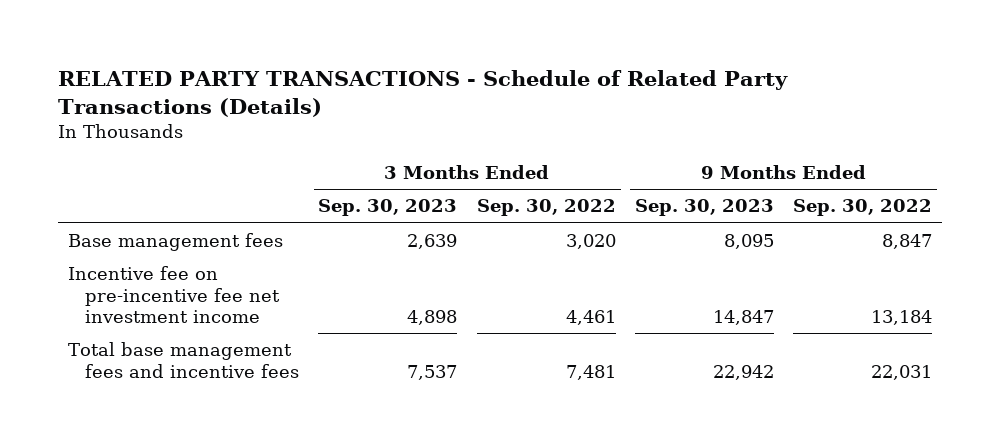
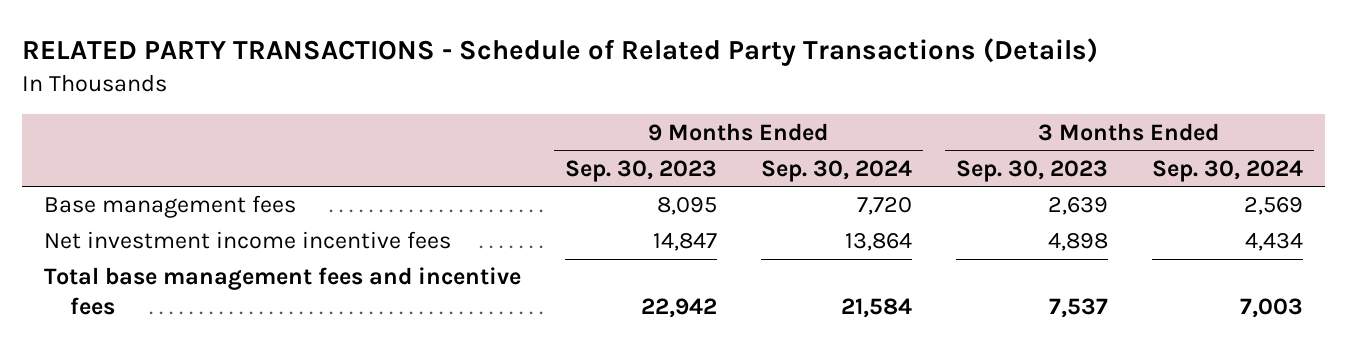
- | 3 Months Ended Sep. 30, 2023 | 3 Months Ended Sep. 30, 2022 | 9 Months Ended Sep. 30, 2023 | 9 Months Ended Sep. 30, 2022
+ | 9 Months Ended Sep. 30, 2023 | 9 Months Ended Sep. 30, 2024 | 3 Months Ended Sep. 30, 2023 | 3 Months Ended Sep. 30, 2024
- Incentive fee on pre-incentive fee net investment income | 4,898 | 4,461 | 14,847 | 13,184
+ Net investment income incentive fees | 14,847 | 13,864 | 4,898 | 4,434

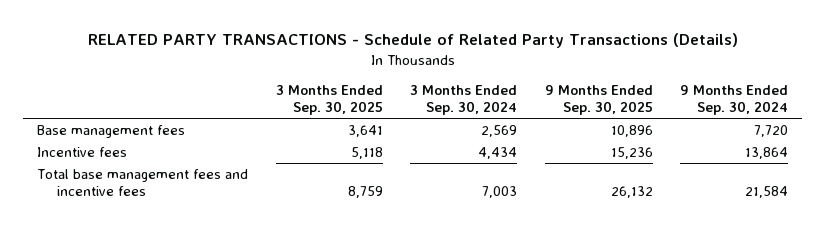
- | 9 Months Ended Sep. 30, 2023 | 9 Months Ended Sep. 30, 2024 | 3 Months Ended Sep. 30, 2023 | 3 Months Ended Sep. 30, 2024
+ | 3 Months Ended Sep. 30, 2025 | 3 Months Ended Sep. 30, 2024 | 9 Months Ended Sep. 30, 2025 | 9 Months Ended Sep. 30, 2024
- Net investment income incentive fees | 14,847 | 13,864 | 4,898 | 4,434
+ Incentive fees | 5,118 | 4,434 | 15,236 | 13,864

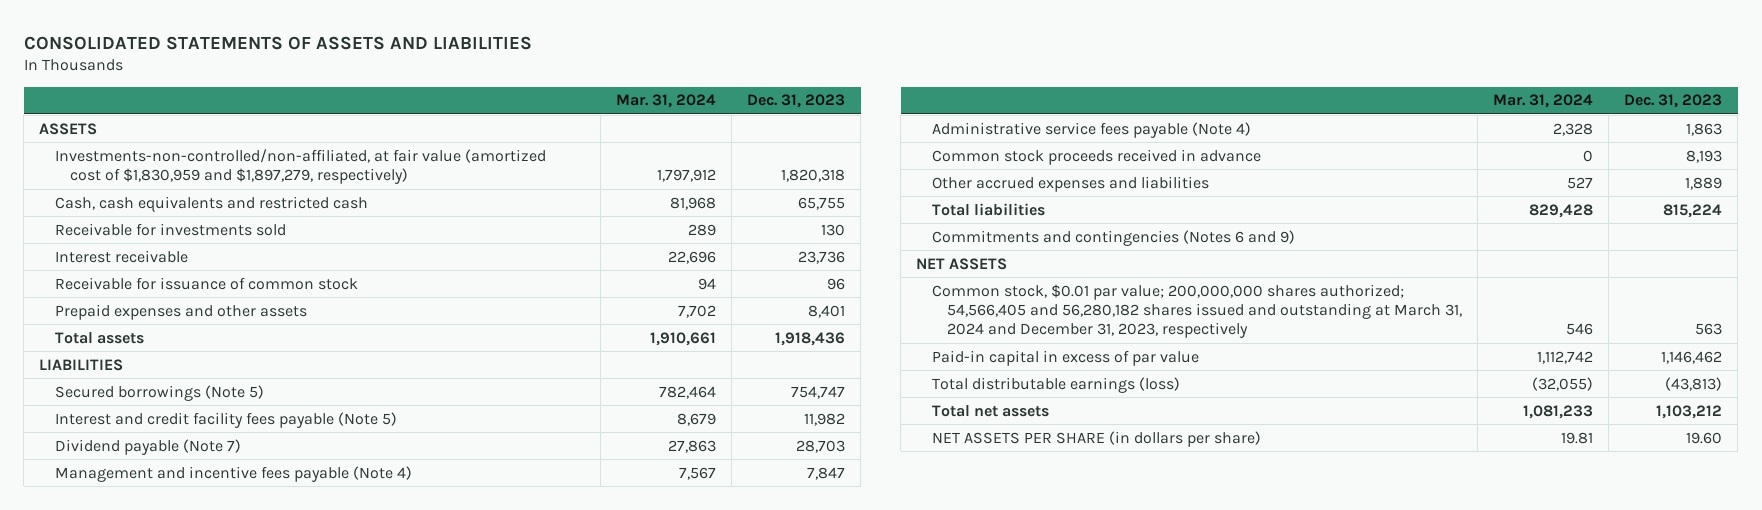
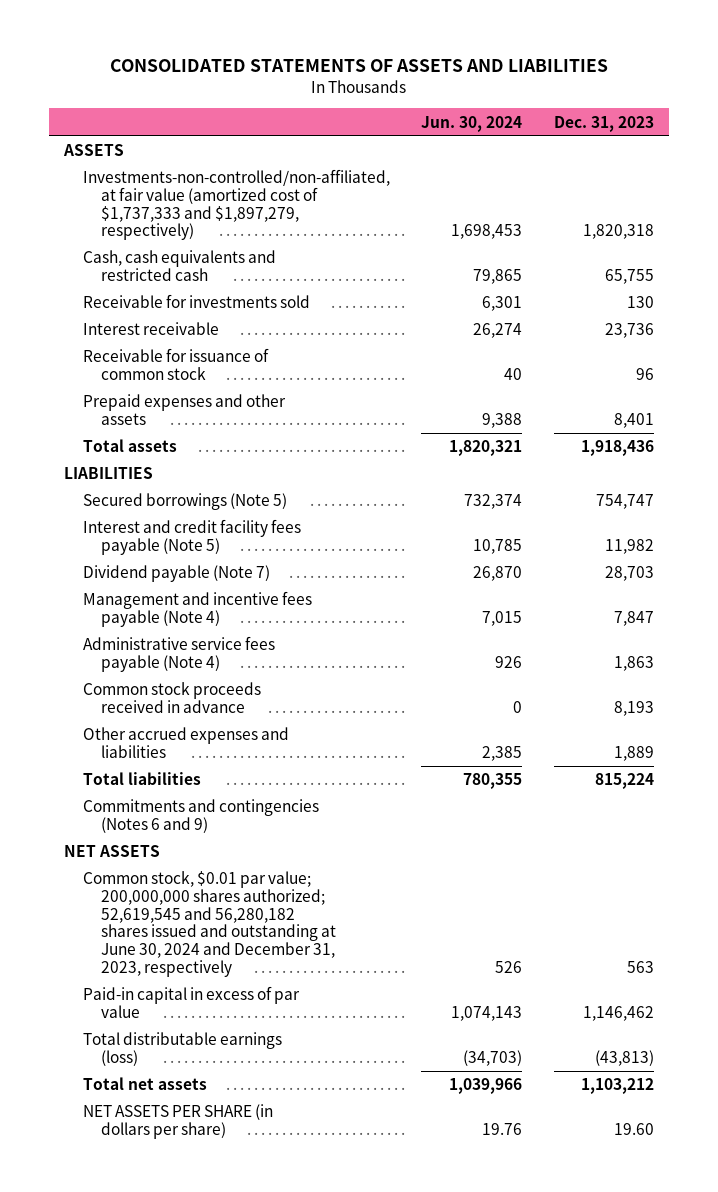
- | Mar. 31, 2024 | Dec. 31, 2023
+ | Jun. 30, 2024 | Dec. 31, 2023
- Investments-non-controlled/non-affiliated, at fair value (amortized cost of $1,830,959 and $1,897,279, respectively) | 1,797,912 | 1,820,318
+ Investments-non-controlled/non-affiliated, at fair value (amortized cost of $1,737,333 and $1,897,279, respectively) | 1,698,453 | 1,820,318
- Common stock, $0.01 par value; 200,000,000 shares authorized; 54,566,405 and 56,280,182 shares issued and outstanding at March 31, 2024 and December 31, 2023, respectively | 546 | 563
+ Common stock, $0.01 par value; 200,000,000 shares authorized; 52,619,545 and 56,280,182 shares issued and outstanding at June 30, 2024 and December 31, 2023, respectively | 526 | 563

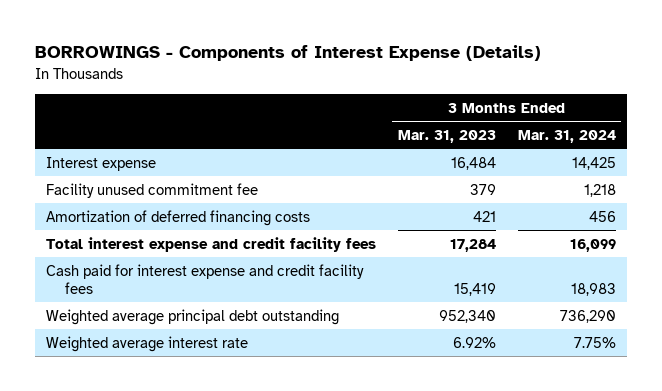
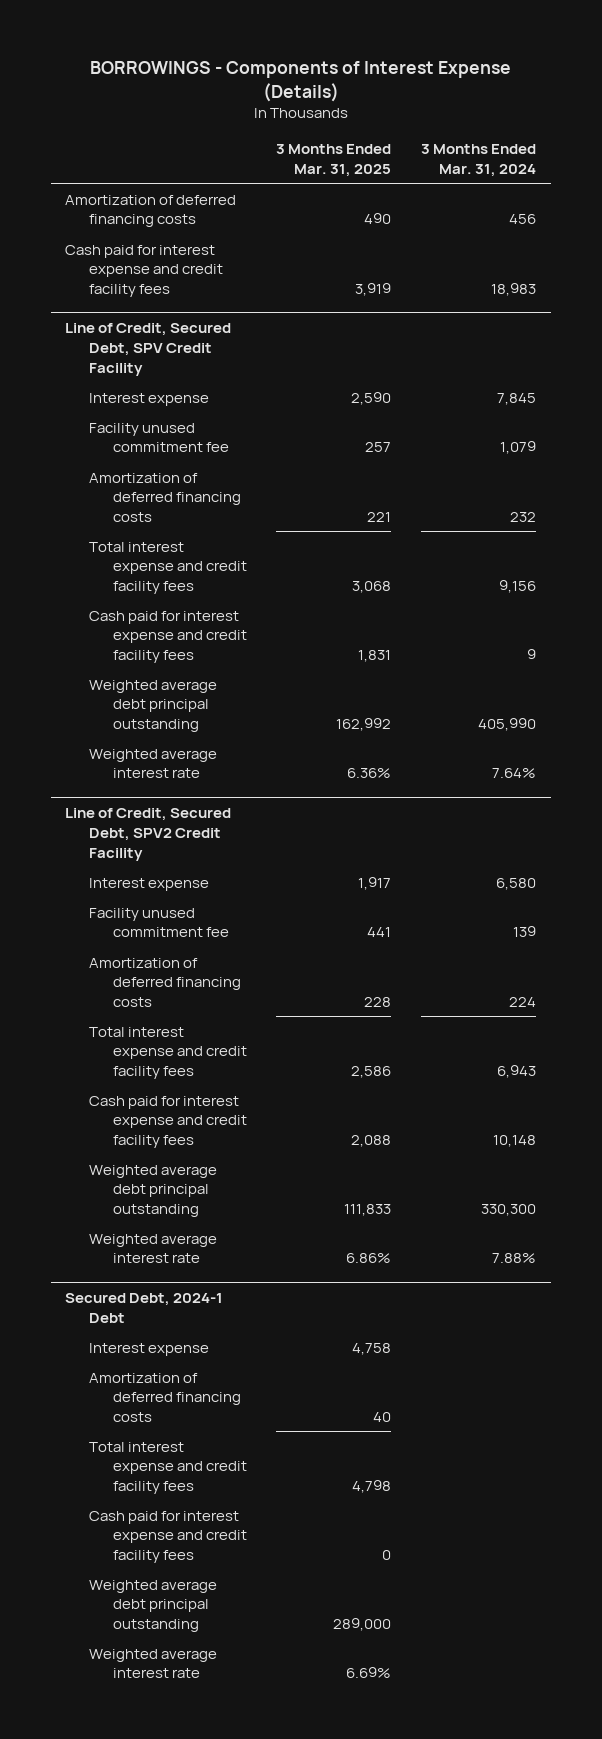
- | 3 Months Ended Mar. 31, 2023 | 3 Months Ended Mar. 31, 2024
+ | 3 Months Ended Mar. 31, 2025 | 3 Months Ended Mar. 31, 2024
- Interest expense | 16,484 | 14,425
- Facility unused commitment fee | 379 | 1,218
- Total interest expense and credit facility fees | 17,284 | 16,099
- Weighted average principal debt outstanding | 952,340 | 736,290
- Weighted average interest rate | 6.92% | 7.75%
+ Line of Credit, Secured Debt, SPV Credit Facility
+ Interest expense | 2,590 | 7,845
+ Facility unused commitment fee | 257 | 1,079
+ Amortization of deferred financing costs | 221 | 232
+ Total interest expense and credit facility fees | 3,068 | 9,156
+ Cash paid for interest expense and credit facility fees | 1,831 | 9
+ Weighted average debt principal outstanding | 162,992 | 405,990
+ Weighted average interest rate | 6.36% | 7.64%
+ Line of Credit, Secured Debt, SPV2 Credit Facility
+ Interest expense | 1,917 | 6,580
+ Facility unused commitment fee | 441 | 139
+ Amortization of deferred financing costs | 228 | 224
+ Total interest expense and credit facility fees | 2,586 | 6,943
+ Cash paid for interest expense and credit facility fees | 2,088 | 10,148
+ Weighted average debt principal outstanding | 111,833 | 330,300
+ Weighted average interest rate | 6.86% | 7.88%
+ Secured Debt, 2024-1 Debt
+ Interest expense | 4,758 |
+ Amortization of deferred financing costs | 40 |
+ Total interest expense and credit facility fees | 4,798 |
+ Cash paid for interest expense and credit facility fees | 0 |
+ Weighted average debt principal outstanding | 289,000 |
+ Weighted average interest rate | 6.69% |

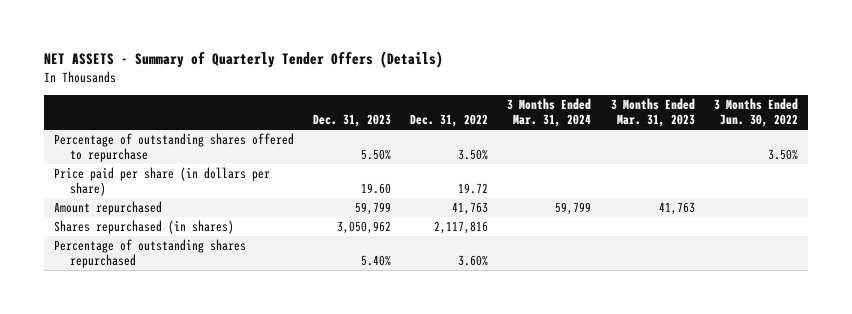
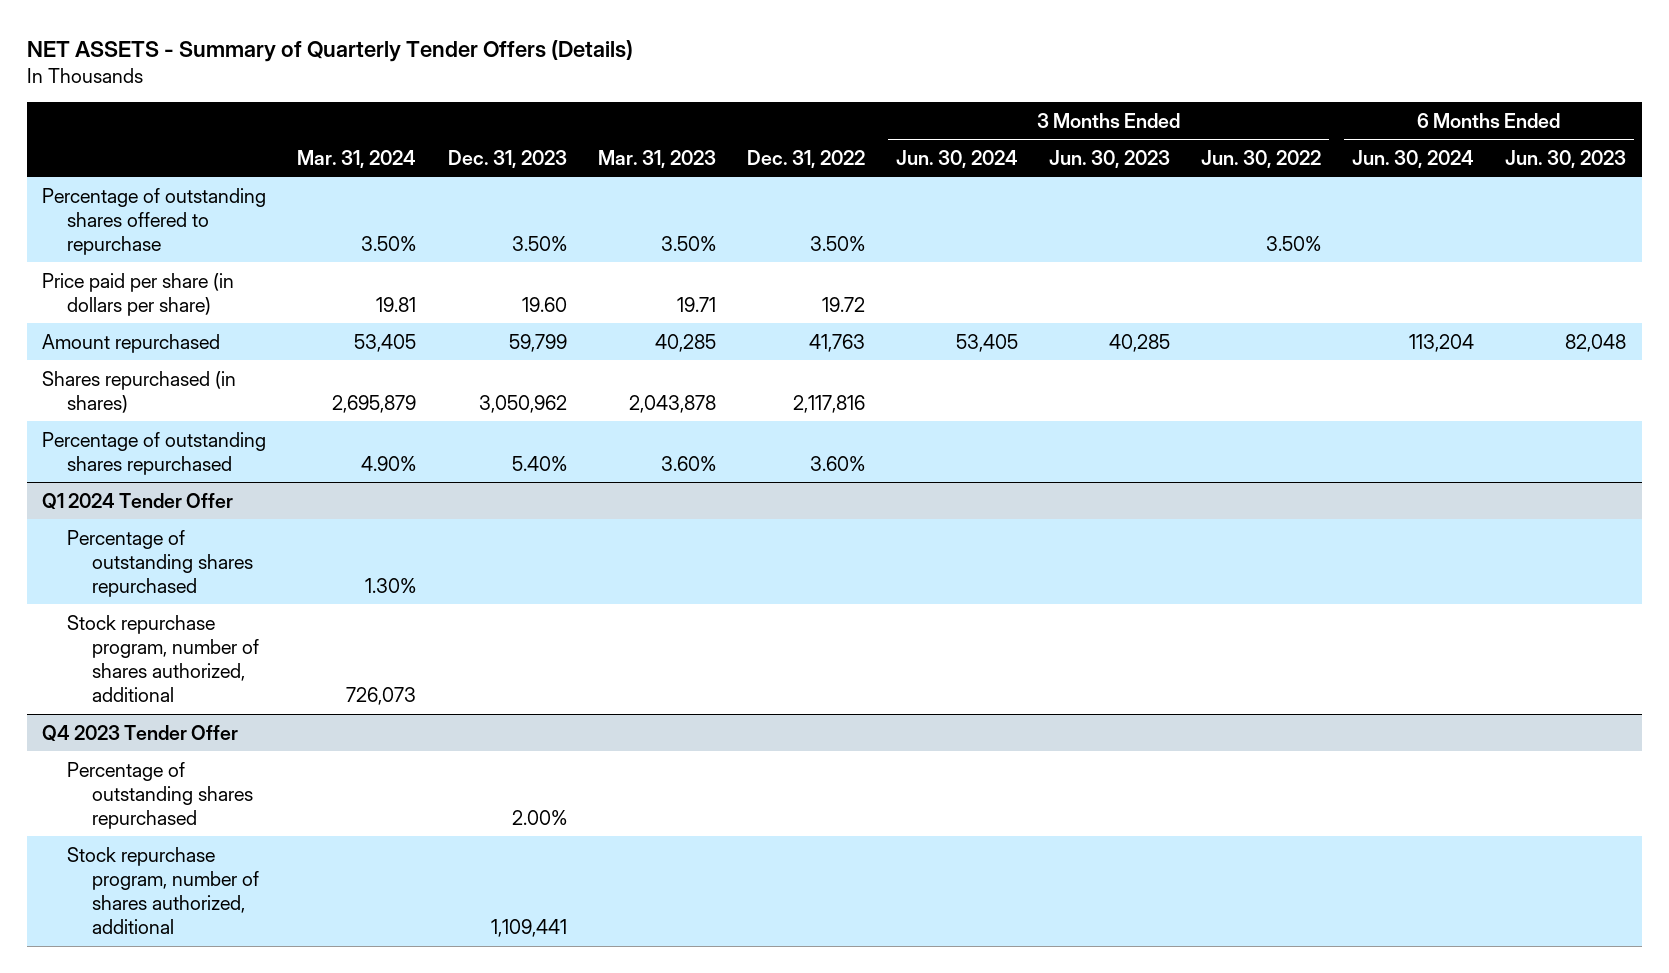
- | Dec. 31, 2023 | Dec. 31, 2022 | 3 Months Ended Mar. 31, 2024 | 3 Months Ended Mar. 31, 2023 | 3 Months Ended Jun. 30, 2022
+ | Mar. 31, 2024 | Dec. 31, 2023 | Mar. 31, 2023 | Dec. 31, 2022 | 3 Months Ended Jun. 30, 2024 | 3 Months Ended Jun. 30, 2023 | 3 Months Ended Jun. 30, 2022 | 6 Months Ended Jun. 30, 2024 | 6 Months Ended Jun. 30, 2023
- Percentage of outstanding shares offered to repurchase | 5.50% | 3.50% | | | 3.50%
+ Percentage of outstanding shares offered to repurchase | 3.50% | 3.50% | 3.50% | 3.50% | | | 3.50% | |
+ Q1 2024 Tender Offer
+ Percentage of outstanding shares repurchased | 1.30% | | | | | | | |
+ Stock repurchase program, number of shares authorized, additional | 726,073 | | | | | | | |
+ Q4 2023 Tender Offer
+ Percentage of outstanding shares repurchased | | 2.00% | | | | | | |
+ Stock repurchase program, number of shares authorized, additional | | 1,109,441 | | | | | | |

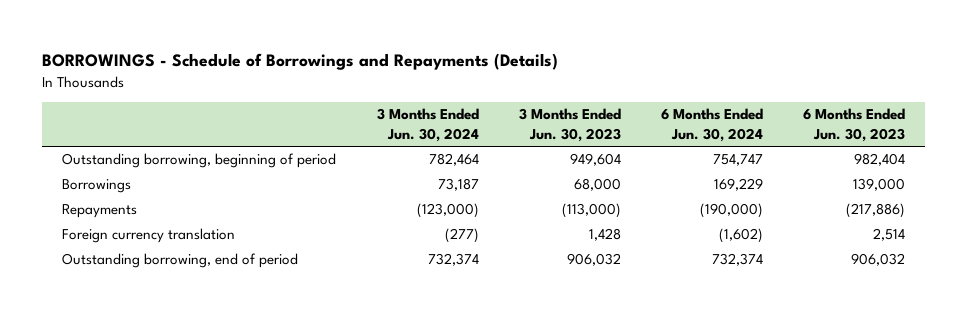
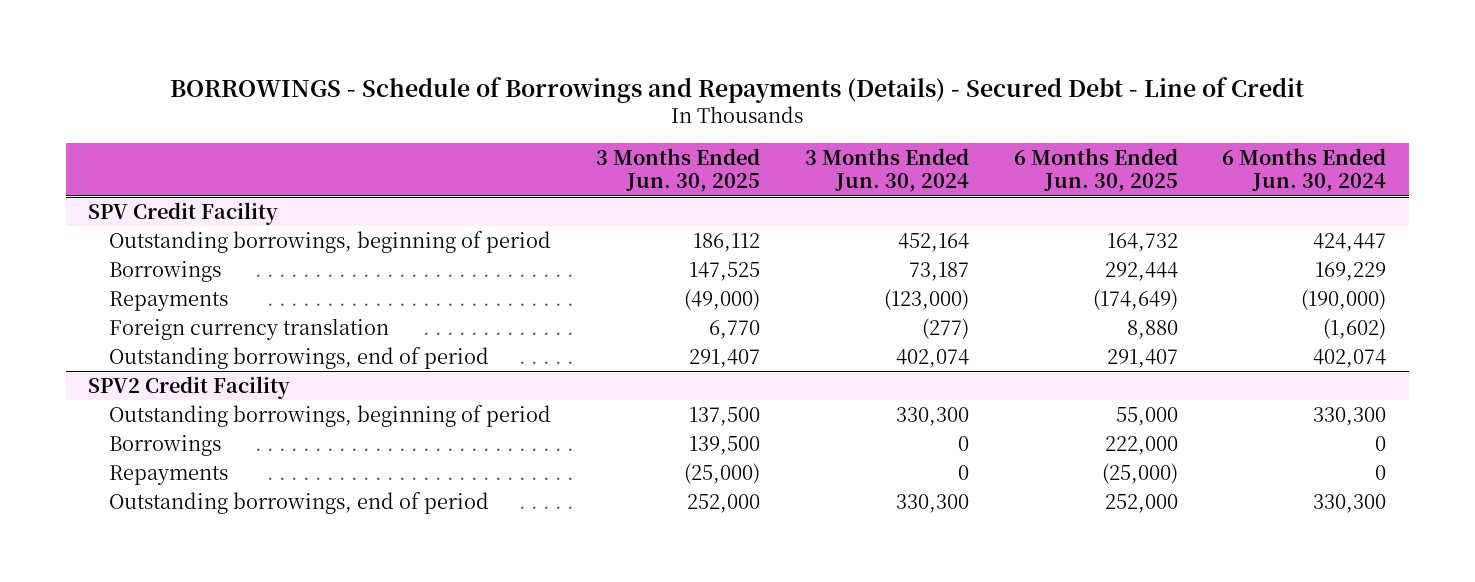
- BORROWINGS - Schedule of Borrowings and Repayments (Details)
+ BORROWINGS - Schedule of Borrowings and Repayments (Details) - Secured Debt - Line of Credit
- | 3 Months Ended Jun. 30, 2024 | 3 Months Ended Jun. 30, 2023 | 6 Months Ended Jun. 30, 2024 | 6 Months Ended Jun. 30, 2023
+ | 3 Months Ended Jun. 30, 2025 | 3 Months Ended Jun. 30, 2024 | 6 Months Ended Jun. 30, 2025 | 6 Months Ended Jun. 30, 2024
- Outstanding borrowing, beginning of period | 782,464 | 949,604 | 754,747 | 982,404
+ SPV Credit Facility
+ Outstanding borrowings, beginning of period | 186,112 | 452,164 | 164,732 | 424,447
- Outstanding borrowing, end of period | 732,374 | 906,032 | 732,374 | 906,032
+ Outstanding borrowings, end of period | 291,407 | 402,074 | 291,407 | 402,074
+ SPV2 Credit Facility
+ Outstanding borrowings, beginning of period | 137,500 | 330,300 | 55,000 | 330,300
+ Borrowings | 139,500 | 0 | 222,000 | 0
+ Repayments | (25,000) | 0 | (25,000) | 0
+ Outstanding borrowings, end of period | 252,000 | 330,300 | 252,000 | 330,300

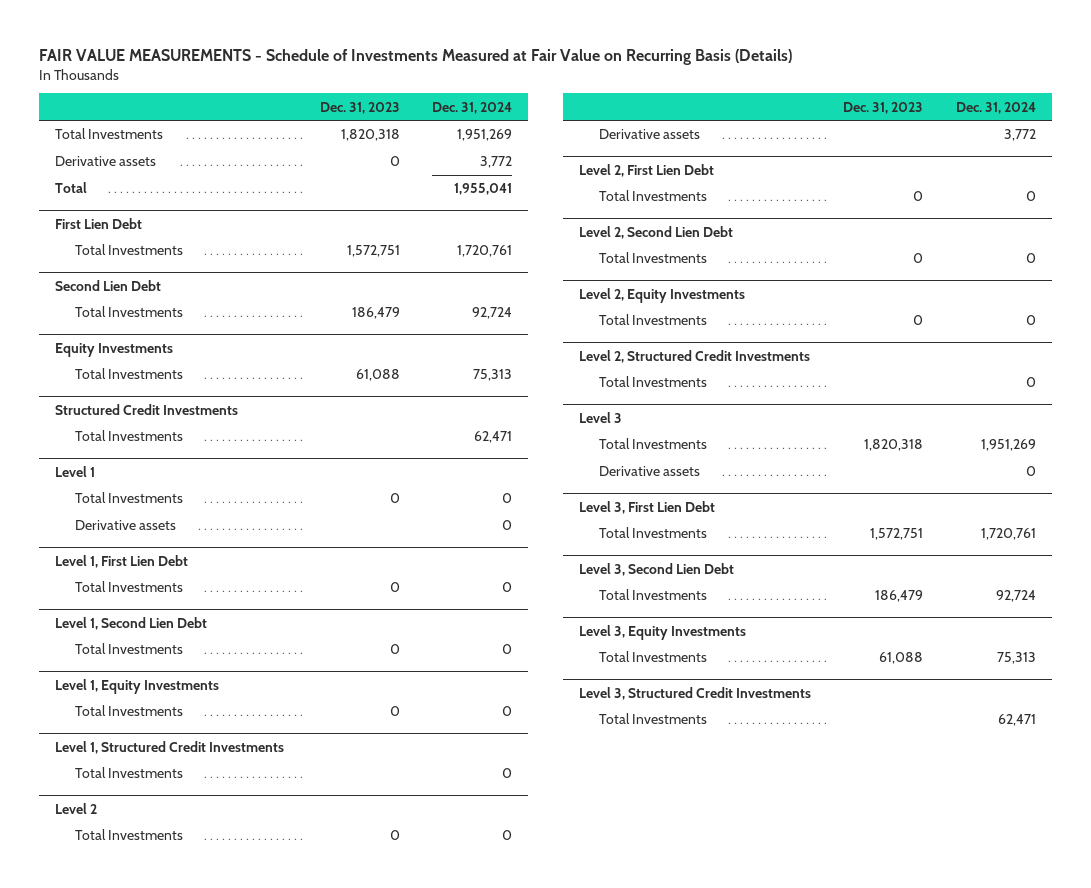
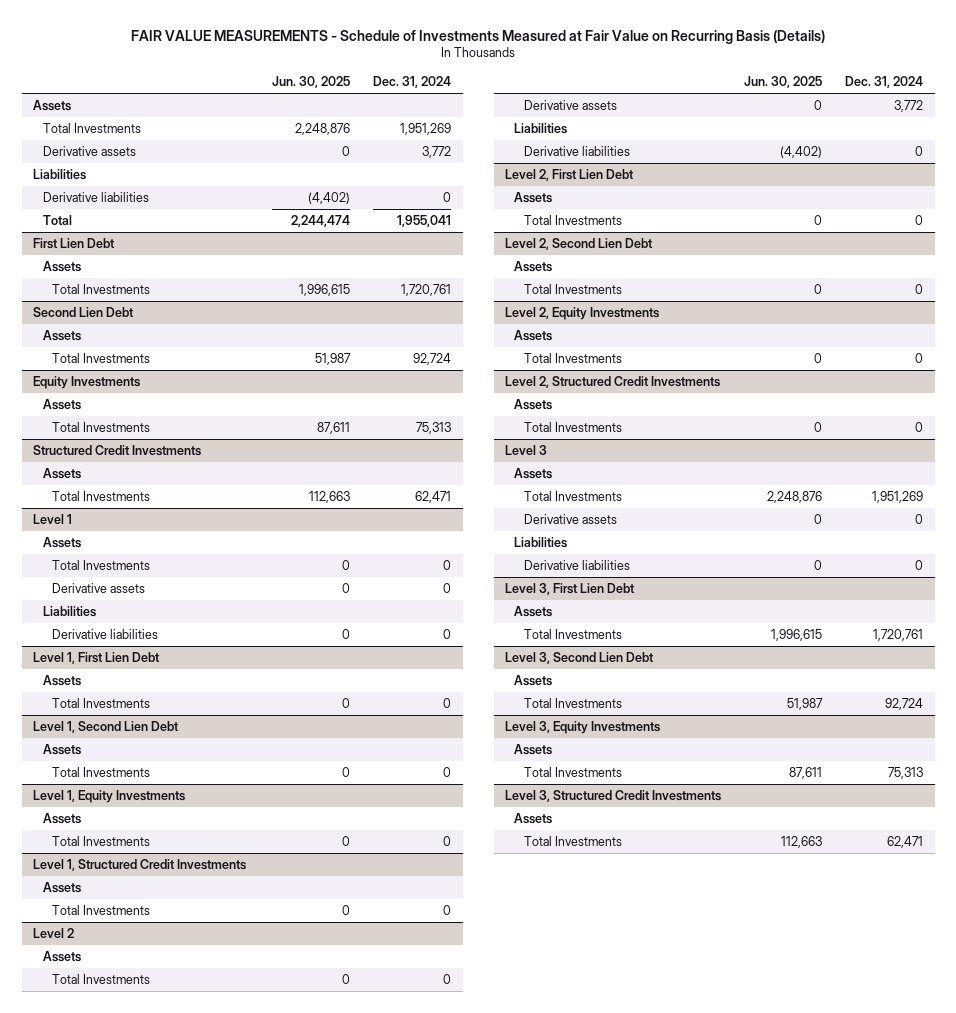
- | Dec. 31, 2023 | Dec. 31, 2024
+ | Jun. 30, 2025 | Dec. 31, 2024
+ Assets
+ Liabilities
+ Derivative liabilities | (4,402) | 0
@ First Lien Debt
+ Assets
@ Second Lien Debt
+ Assets
@ Equity Investments
+ Assets
@ Structured Credit Investments
+ Assets
@ Level 1
+ Assets
+ Liabilities
+ Derivative liabilities | 0 | 0
@ Level 1, First Lien Debt
+ Assets
@ Level 1, Second Lien Debt
+ Assets
@ Level 1, Equity Investments
+ Assets
@ Level 1, Structured Credit Investments
+ Assets
@ Level 2
+ Assets
+ Liabilities
+ Derivative liabilities | (4,402) | 0
@ Level 2, First Lien Debt
+ Assets
@ Level 2, Second Lien Debt
+ Assets
@ Level 2, Equity Investments
+ Assets
@ Level 2, Structured Credit Investments
+ Assets
@ Level 3
+ Assets
+ Liabilities
+ Derivative liabilities | 0 | 0
@ Level 3, First Lien Debt
+ Assets
@ Level 3, Second Lien Debt
+ Assets
@ Level 3, Equity Investments
+ Assets
@ Level 3, Structured Credit Investments
+ Assets

